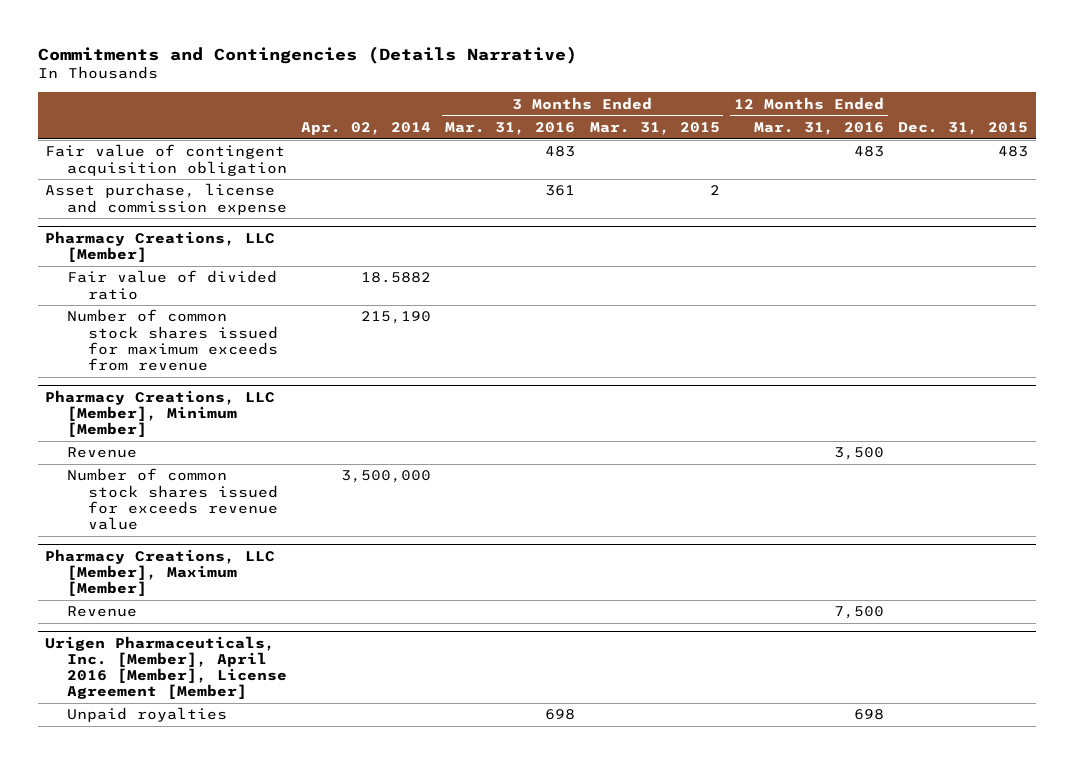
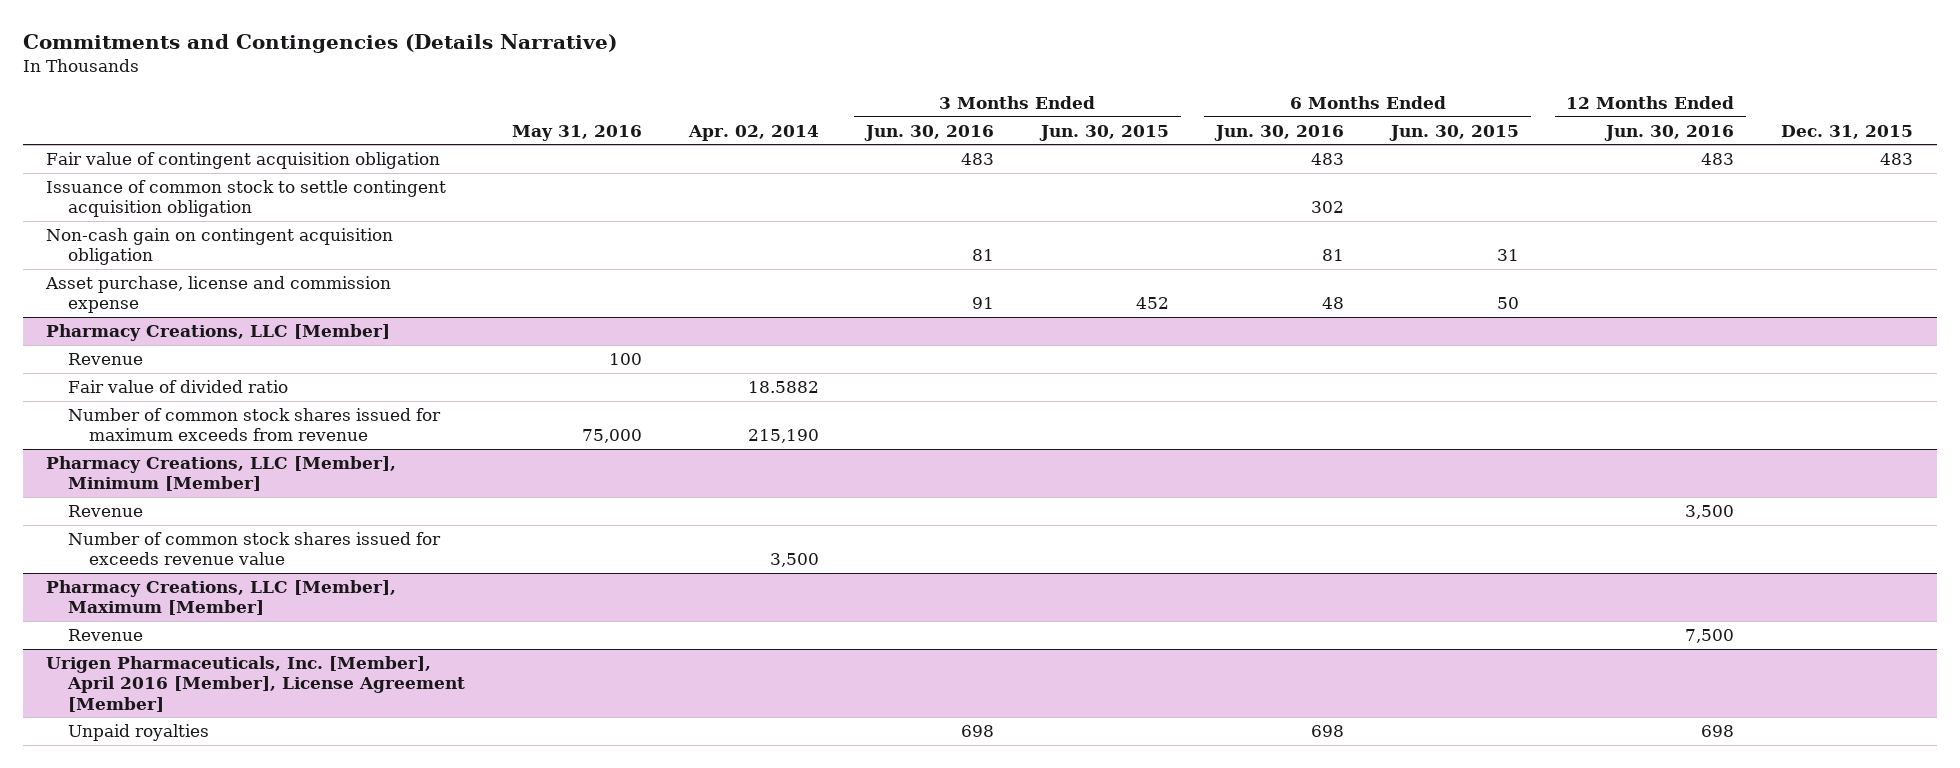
- | Apr. 02, 2014 | 3 Months Ended Mar. 31, 2016 | 3 Months Ended Mar. 31, 2015 | 12 Months Ended Mar. 31, 2016 | Dec. 31, 2015
+ | May 31, 2016 | Apr. 02, 2014 | 3 Months Ended Jun. 30, 2016 | 3 Months Ended Jun. 30, 2015 | 6 Months Ended Jun. 30, 2016 | 6 Months Ended Jun. 30, 2015 | 12 Months Ended Jun. 30, 2016 | Dec. 31, 2015
+ Issuance of common stock to settle contingent acquisition obligation | | | | | 302 | | |
+ Non-cash gain on contingent acquisition obligation | | | 81 | | 81 | 31 | |
@ Pharmacy Creations, LLC [Member]
+ Revenue | 100 | | | | | | |
@ Pharmacy Creations, LLC [Member], Minimum [Member]
- Number of common stock shares issued for exceeds revenue value | 3,500,000 | | | |
+ Number of common stock shares issued for exceeds revenue value | | 3,500 | | | | | |

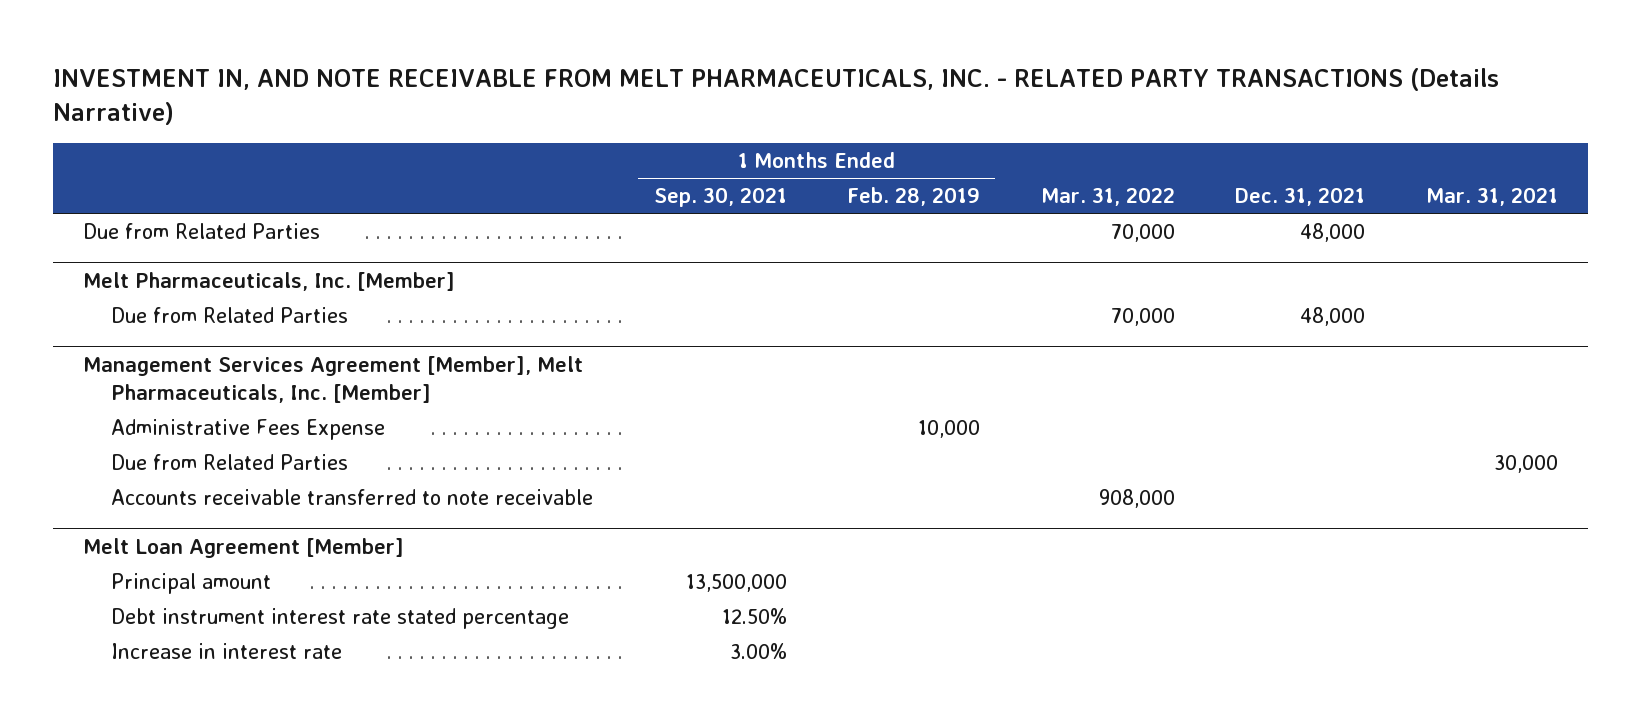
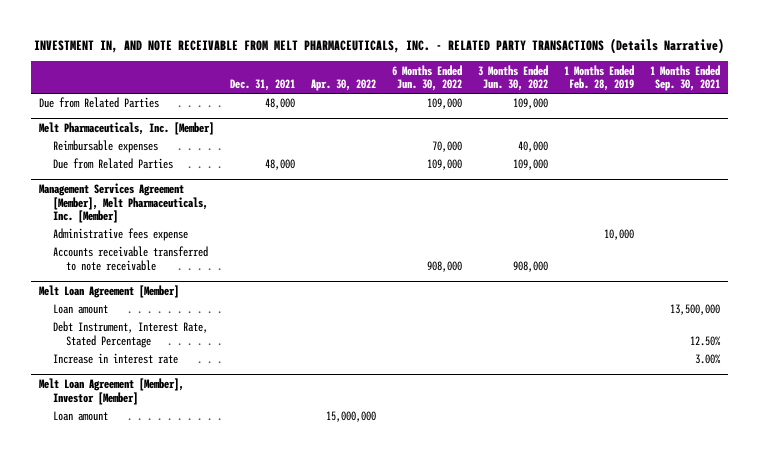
- | 1 Months Ended Sep. 30, 2021 | 1 Months Ended Feb. 28, 2019 | Mar. 31, 2022 | Dec. 31, 2021 | Mar. 31, 2021
+ | Dec. 31, 2021 | Apr. 30, 2022 | 6 Months Ended Jun. 30, 2022 | 3 Months Ended Jun. 30, 2022 | 1 Months Ended Feb. 28, 2019 | 1 Months Ended Sep. 30, 2021
@ Melt Pharmaceuticals, Inc. [Member]
+ Reimbursable expenses | | | 70,000 | 40,000 | |
@ Management Services Agreement [Member], Melt Pharmaceuticals, Inc. [Member]
- Administrative Fees Expense | | 10,000 | | |
- Due from Related Parties | | | | | 30,000
+ Administrative fees expense | | | | | 10,000 |
@ Melt Loan Agreement [Member]
- Principal amount | 13,500,000 | | | |
- Debt instrument interest rate stated percentage | 12.50% | | | |
+ Loan amount | | | | | | 13,500,000
+ Debt Instrument, Interest Rate, Stated Percentage | | | | | | 12.50%
+ Melt Loan Agreement [Member], Investor [Member]
+ Loan amount | | 15,000,000 | | | |

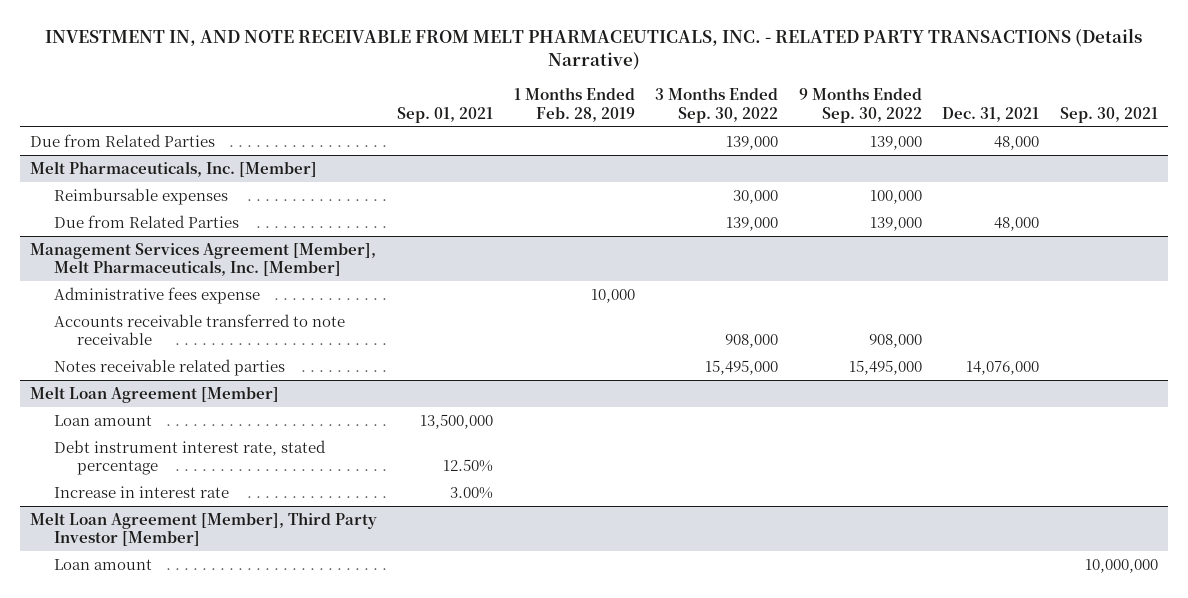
- | Dec. 31, 2021 | Apr. 30, 2022 | 6 Months Ended Jun. 30, 2022 | 3 Months Ended Jun. 30, 2022 | 1 Months Ended Feb. 28, 2019 | 1 Months Ended Sep. 30, 2021
+ | Sep. 01, 2021 | 1 Months Ended Feb. 28, 2019 | 3 Months Ended Sep. 30, 2022 | 9 Months Ended Sep. 30, 2022 | Dec. 31, 2021 | Sep. 30, 2021
@ Management Services Agreement [Member], Melt Pharmaceuticals, Inc. [Member]
+ Notes receivable related parties | | | 15,495,000 | 15,495,000 | 14,076,000 |
@ Melt Loan Agreement [Member]
- Debt Instrument, Interest Rate, Stated Percentage | | | | | | 12.50%
+ Debt instrument interest rate, stated percentage | 12.50% | | | | |
- Melt Loan Agreement [Member], Investor [Member]
+ Melt Loan Agreement [Member], Third Party Investor [Member]

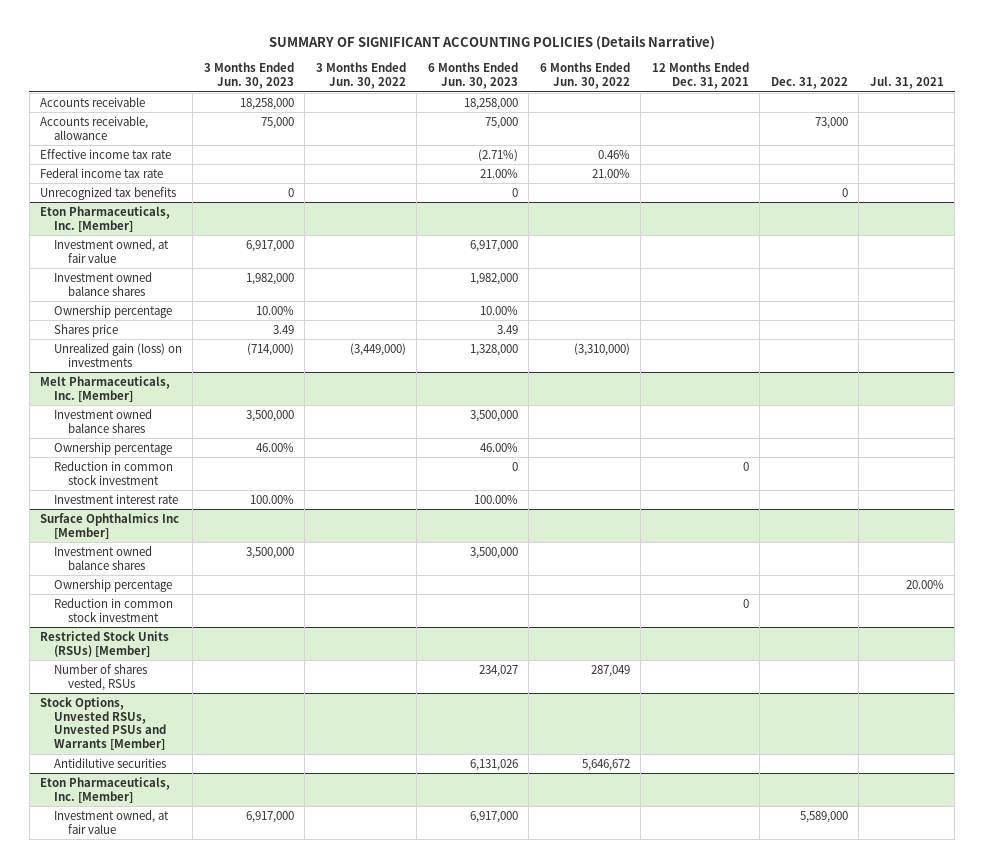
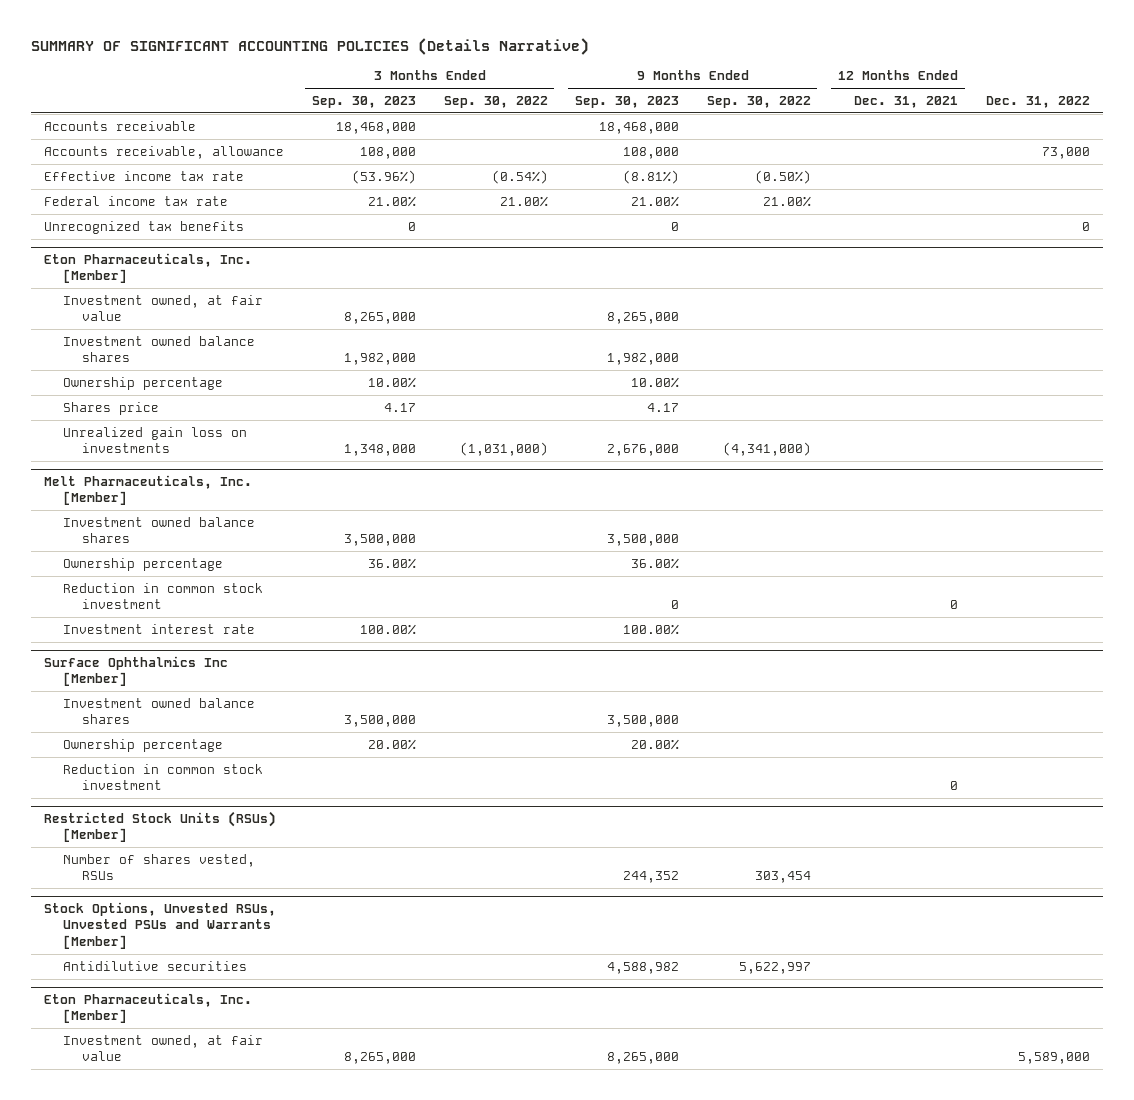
- | 3 Months Ended Jun. 30, 2023 | 3 Months Ended Jun. 30, 2022 | 6 Months Ended Jun. 30, 2023 | 6 Months Ended Jun. 30, 2022 | 12 Months Ended Dec. 31, 2021 | Dec. 31, 2022 | Jul. 31, 2021
+ | 3 Months Ended Sep. 30, 2023 | 3 Months Ended Sep. 30, 2022 | 9 Months Ended Sep. 30, 2023 | 9 Months Ended Sep. 30, 2022 | 12 Months Ended Dec. 31, 2021 | Dec. 31, 2022
@ Eton Pharmaceuticals, Inc. [Member]
- Unrealized gain (loss) on investments | (714,000) | (3,449,000) | 1,328,000 | (3,310,000) | | |
+ Unrealized gain loss on investments | 1,348,000 | (1,031,000) | 2,676,000 | (4,341,000) | |

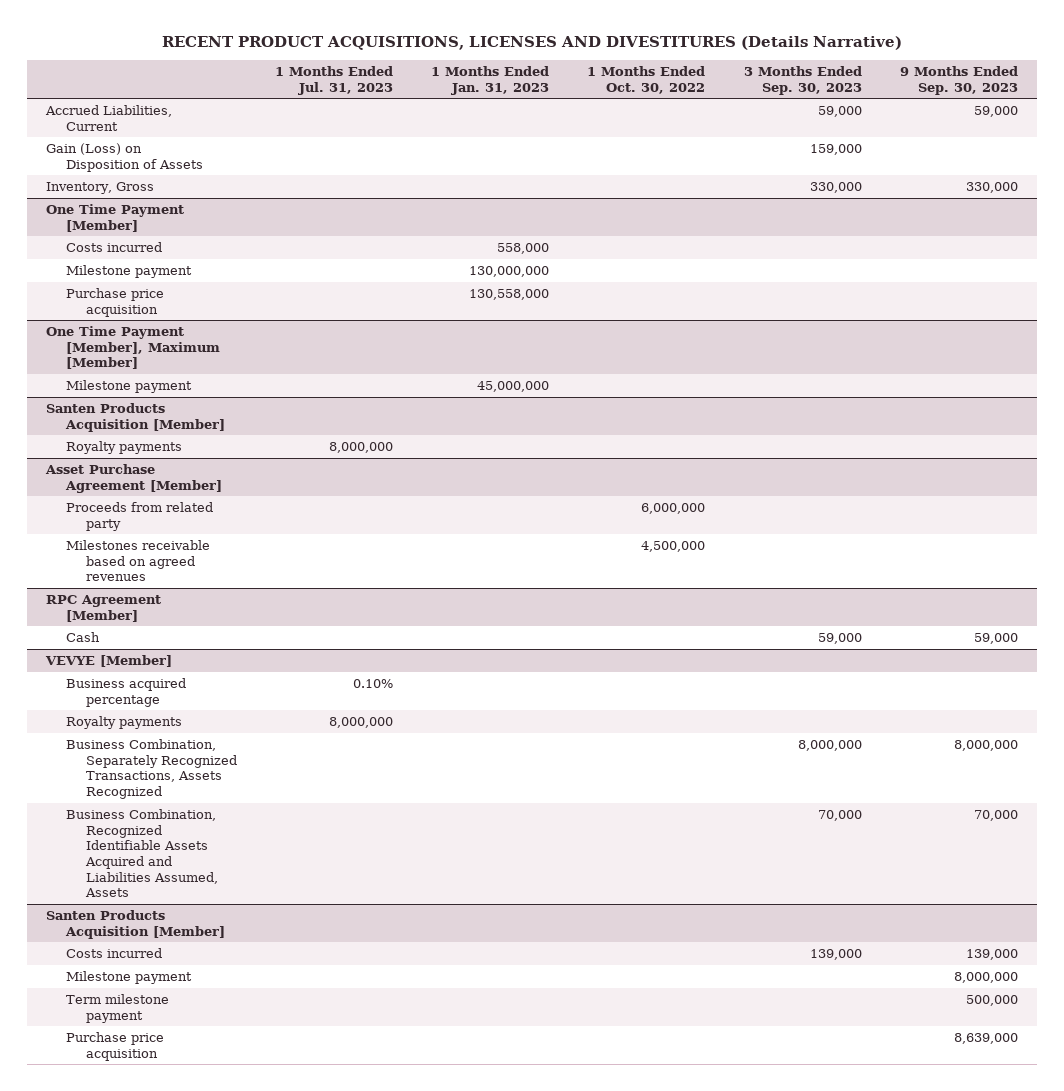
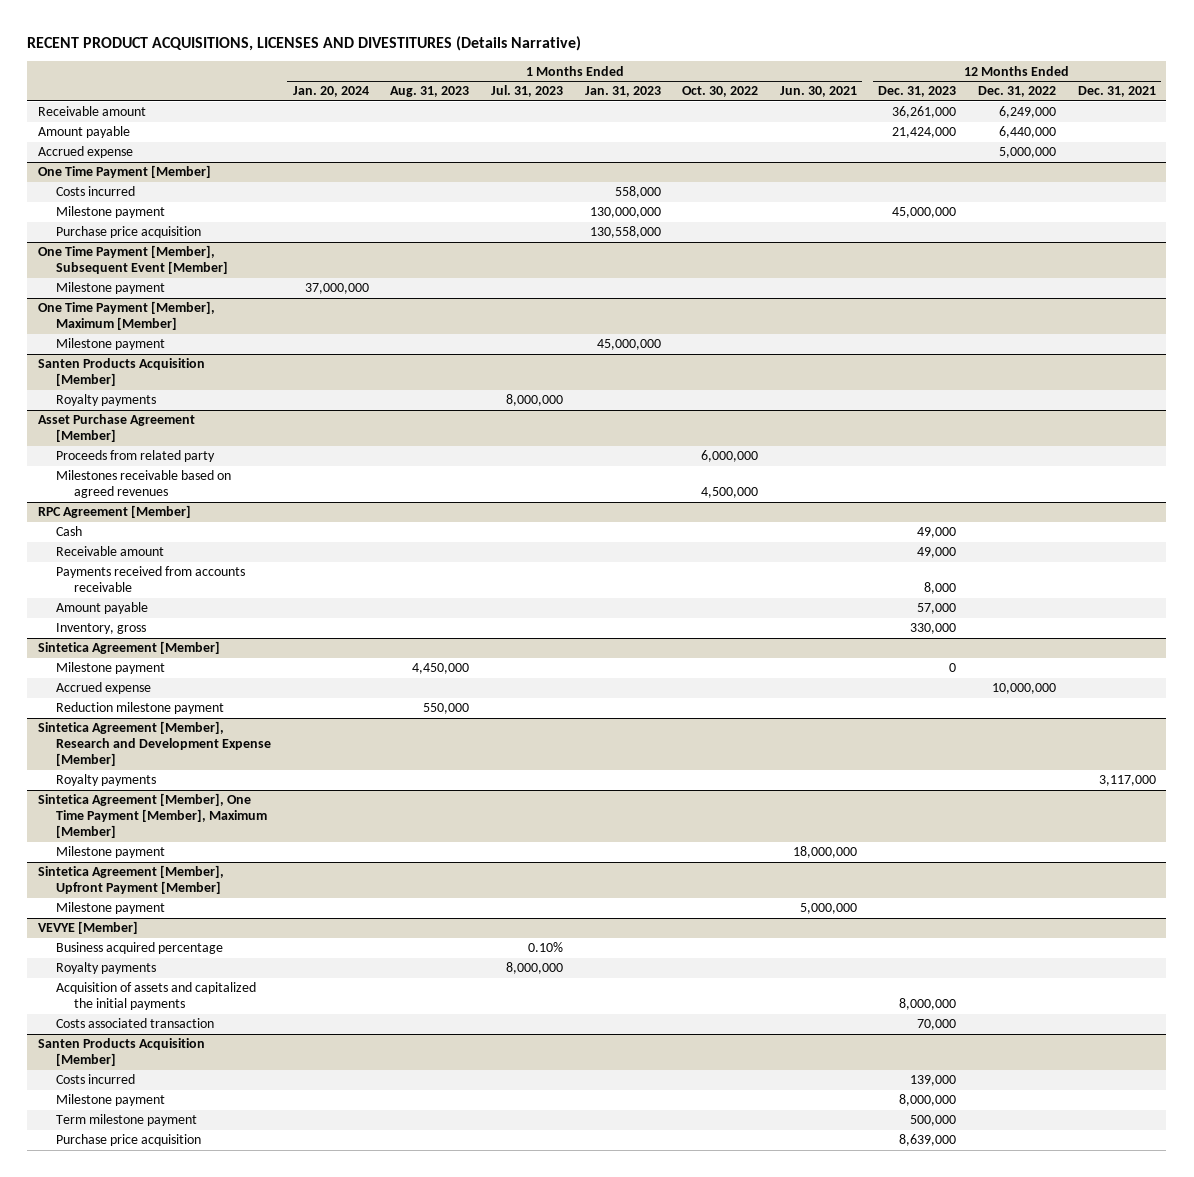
- | 1 Months Ended Jul. 31, 2023 | 1 Months Ended Jan. 31, 2023 | 1 Months Ended Oct. 30, 2022 | 3 Months Ended Sep. 30, 2023 | 9 Months Ended Sep. 30, 2023
+ | 1 Months Ended Jan. 20, 2024 | 1 Months Ended Aug. 31, 2023 | 1 Months Ended Jul. 31, 2023 | 1 Months Ended Jan. 31, 2023 | 1 Months Ended Oct. 30, 2022 | 1 Months Ended Jun. 30, 2021 | 12 Months Ended Dec. 31, 2023 | 12 Months Ended Dec. 31, 2022 | 12 Months Ended Dec. 31, 2021
- Accrued Liabilities, Current | | | | 59,000 | 59,000
- Gain (Loss) on Disposition of Assets | | | | 159,000 |
- Inventory, Gross | | | | 330,000 | 330,000
+ Receivable amount | | | | | | | 36,261,000 | 6,249,000 |
+ Amount payable | | | | | | | 21,424,000 | 6,440,000 |
+ Accrued expense | | | | | | | | 5,000,000 |
+ One Time Payment [Member], Subsequent Event [Member]
+ Milestone payment | 37,000,000 | | | | | | | |
@ RPC Agreement [Member]
+ Receivable amount | | | | | | | 49,000 | |
+ Payments received from accounts receivable | | | | | | | 8,000 | |
+ Amount payable | | | | | | | 57,000 | |
+ Inventory, gross | | | | | | | 330,000 | |
+ Sintetica Agreement [Member]
+ Milestone payment | | 4,450,000 | | | | | 0 | |
+ Accrued expense | | | | | | | | 10,000,000 |
+ Reduction milestone payment | | 550,000 | | | | | | |
+ Sintetica Agreement [Member], Research and Development Expense [Member]
+ Royalty payments | | | | | | | | | 3,117,000
+ Sintetica Agreement [Member], One Time Payment [Member], Maximum [Member]
+ Milestone payment | | | | | | 18,000,000 | | |
+ Sintetica Agreement [Member], Upfront Payment [Member]
+ Milestone payment | | | | | | 5,000,000 | | |
@ VEVYE [Member]
- Business Combination, Separately Recognized Transactions, Assets Recognized | | | | 8,000,000 | 8,000,000
- Business Combination, Recognized Identifiable Assets Acquired and Liabilities Assumed, Assets | | | | 70,000 | 70,000
+ Acquisition of assets and capitalized the initial payments | | | | | | | 8,000,000 | |
+ Costs associated transaction | | | | | | | 70,000 | |

